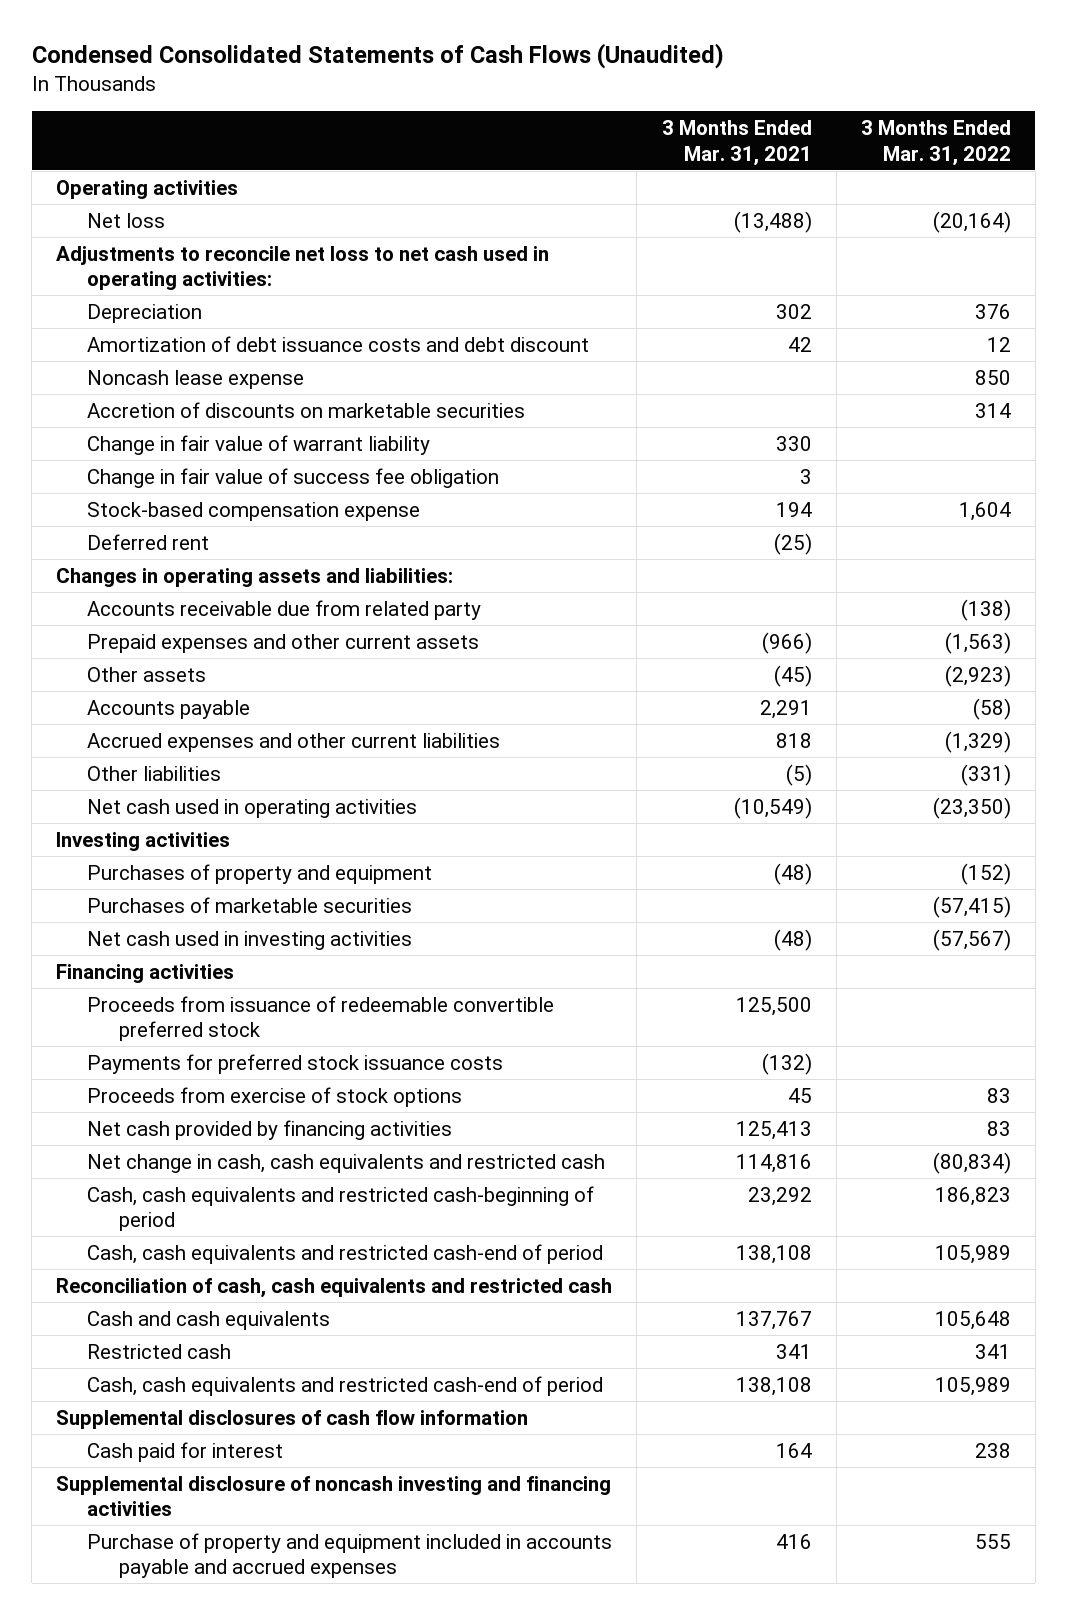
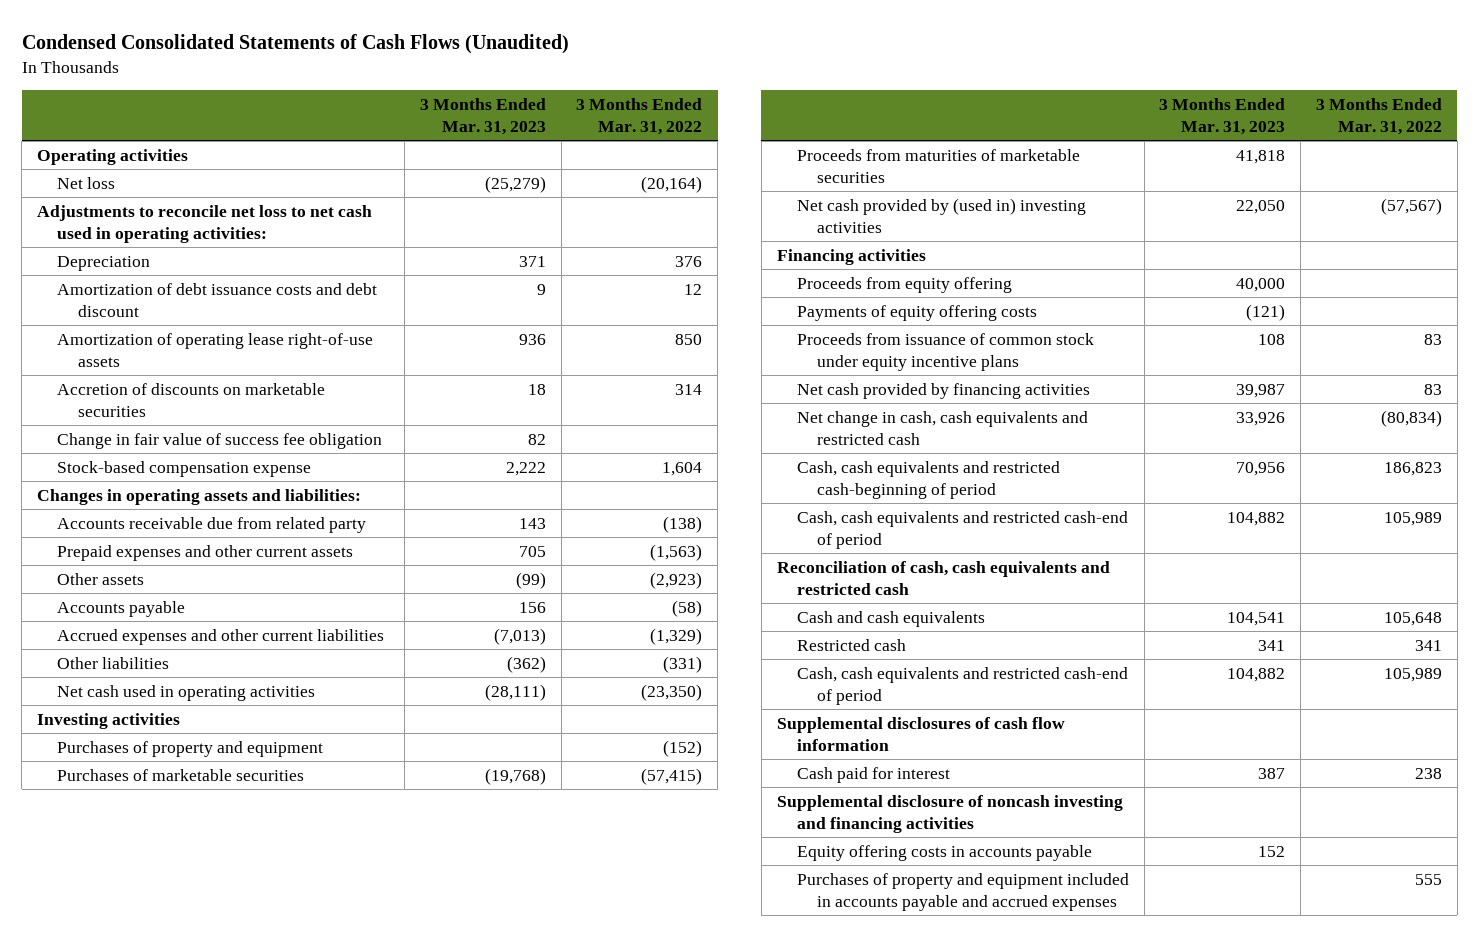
- | 3 Months Ended Mar. 31, 2021 | 3 Months Ended Mar. 31, 2022
+ | 3 Months Ended Mar. 31, 2023 | 3 Months Ended Mar. 31, 2022
- Noncash lease expense | | 850
+ Amortization of operating lease right-of-use assets | 936 | 850
- Change in fair value of warrant liability | 330 |
- Deferred rent | (25) |
- Net cash used in investing activities | (48) | (57,567)
+ Proceeds from maturities of marketable securities | 41,818 |
+ Net cash provided by (used in) investing activities | 22,050 | (57,567)
- Proceeds from issuance of redeemable convertible preferred stock | 125,500 |
- Payments for preferred stock issuance costs | (132) |
- Proceeds from exercise of stock options | 45 | 83
+ Proceeds from equity offering | 40,000 |
+ Payments of equity offering costs | (121) |
+ Proceeds from issuance of common stock under equity incentive plans | 108 | 83
- Purchase of property and equipment included in accounts payable and accrued expenses | 416 | 555
+ Equity offering costs in accounts payable | 152 |
+ Purchases of property and equipment included in accounts payable and accrued expenses | | 555

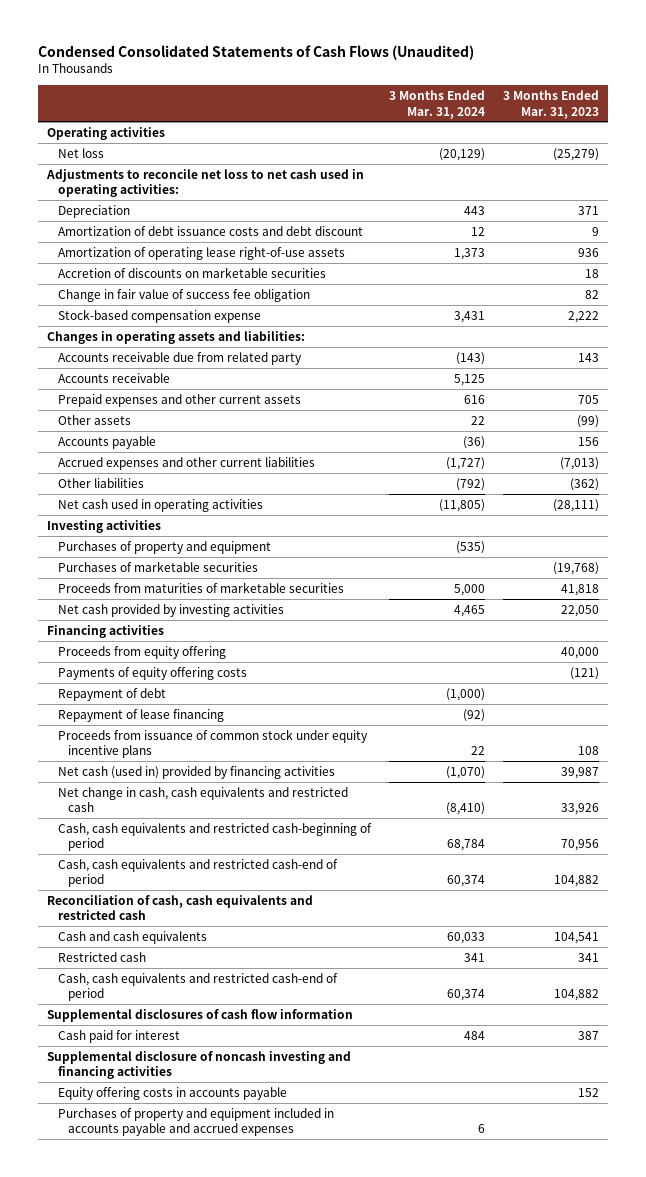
- | 3 Months Ended Mar. 31, 2023 | 3 Months Ended Mar. 31, 2022
+ | 3 Months Ended Mar. 31, 2024 | 3 Months Ended Mar. 31, 2023
+ Accounts receivable | 5,125 |
- Net cash provided by (used in) investing activities | 22,050 | (57,567)
+ Net cash provided by investing activities | 4,465 | 22,050
+ Repayment of debt | (1,000) |
+ Repayment of lease financing | (92) |
- Net cash provided by financing activities | 39,987 | 83
+ Net cash (used in) provided by financing activities | (1,070) | 39,987

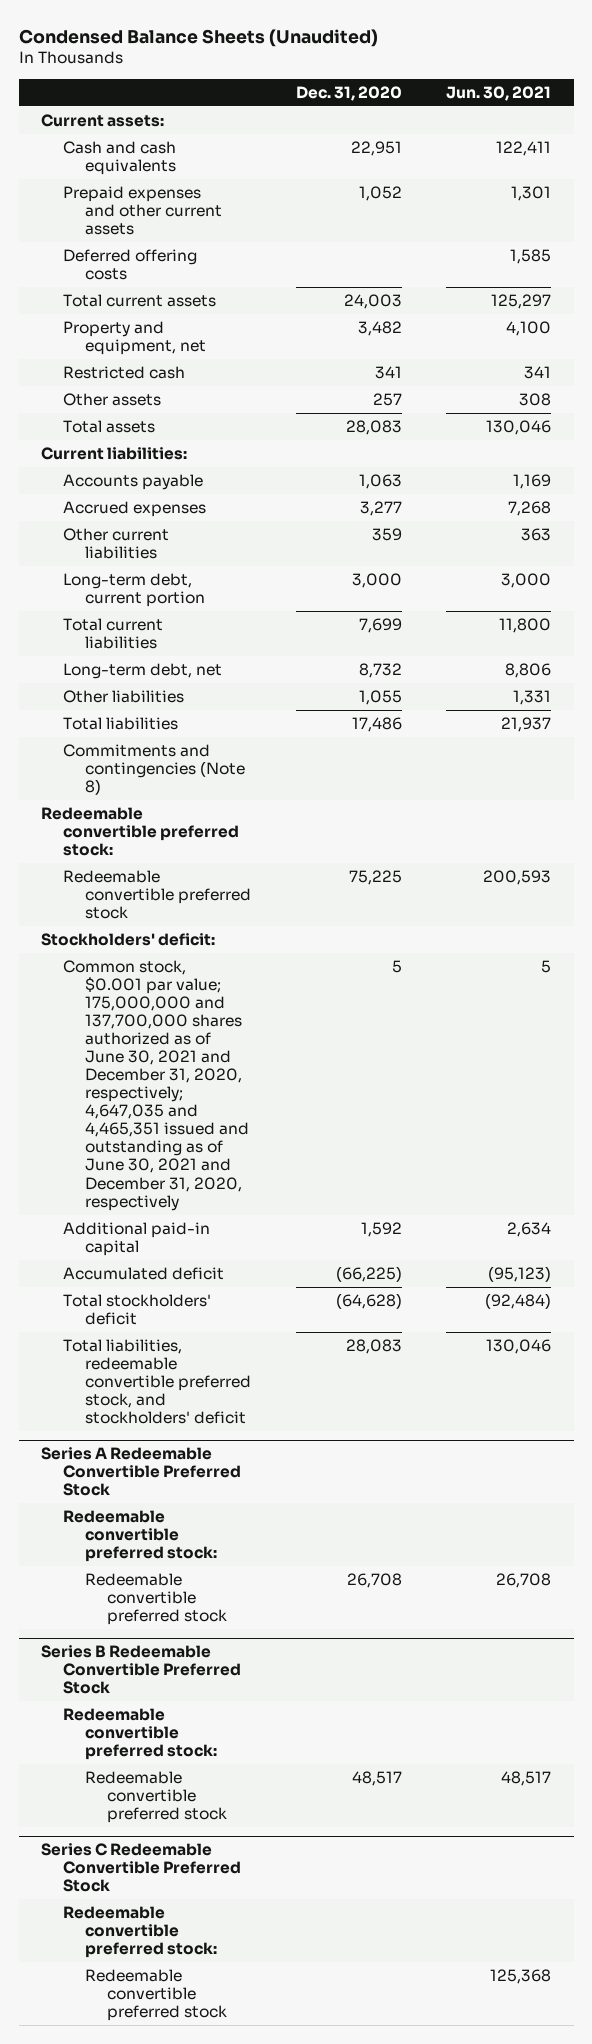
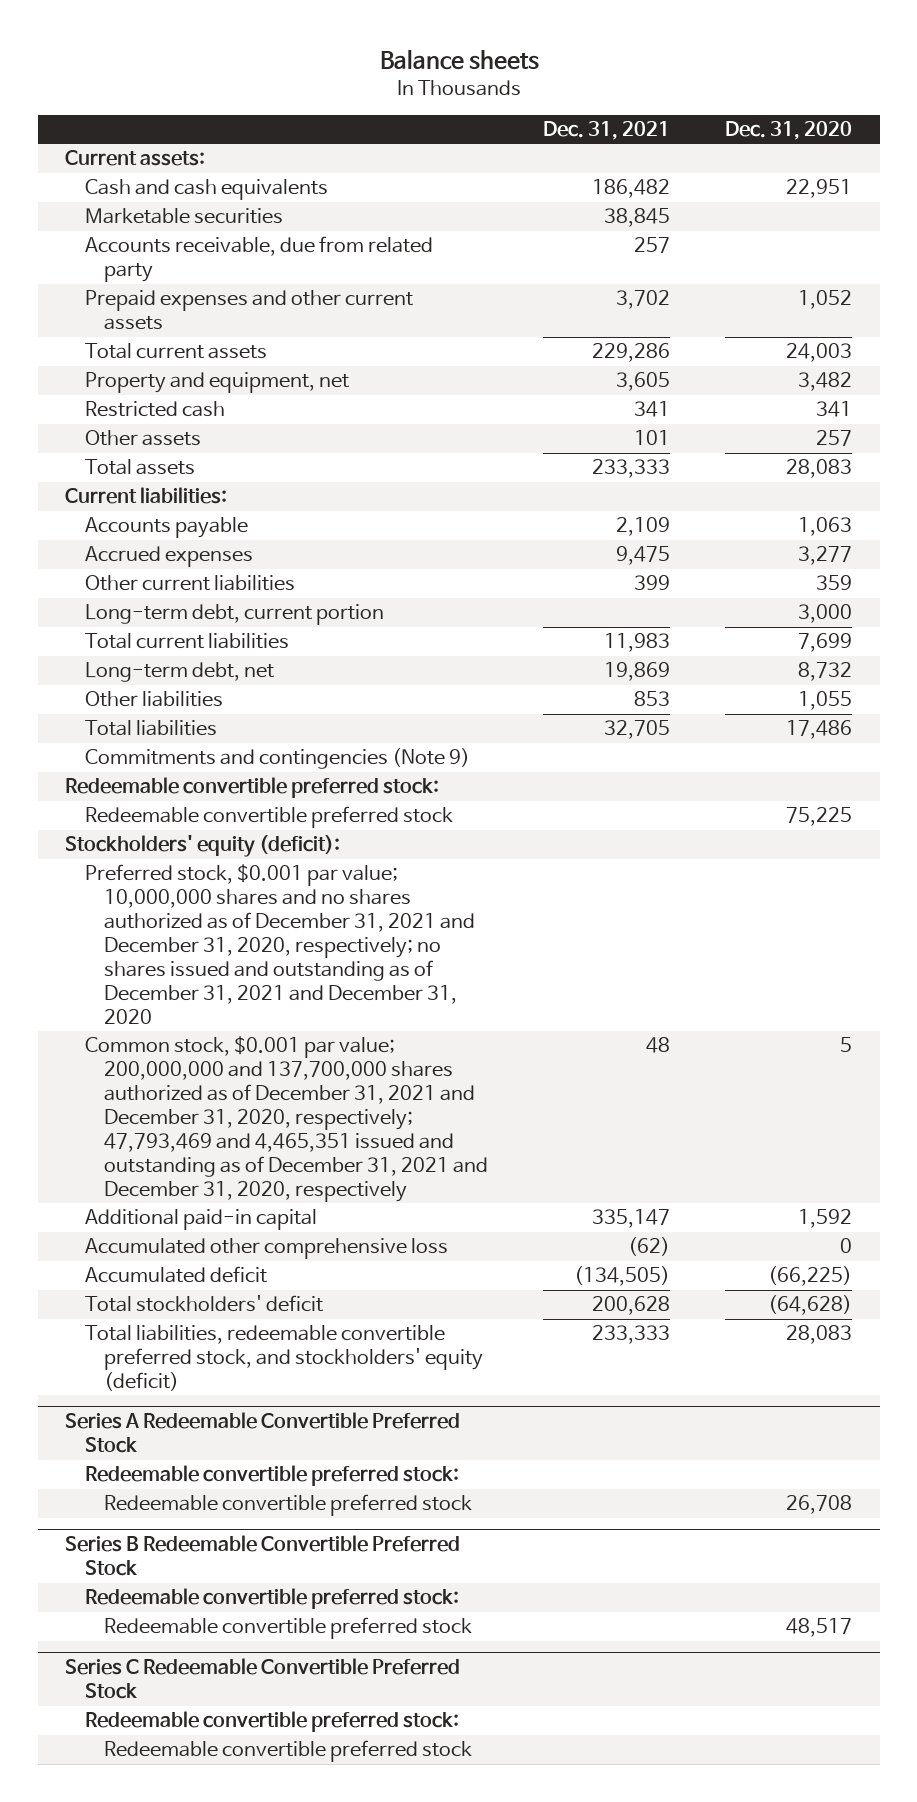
- Condensed Balance Sheets (Unaudited)
+ Balance sheets
- | Dec. 31, 2020 | Jun. 30, 2021
+ | Dec. 31, 2021 | Dec. 31, 2020
+ Marketable securities | 38,845 |
+ Accounts receivable, due from related party | 257 |
- Deferred offering costs | | 1,585
- Commitments and contingencies (Note 8)
+ Commitments and contingencies (Note 9)
- Stockholders' deficit:
- Common stock, $0.001 par value; 175,000,000 and 137,700,000 shares authorized as of June 30, 2021 and December 31, 2020, respectively; 4,647,035 and 4,465,351 issued and outstanding as of June 30, 2021 and December 31, 2020, respectively | 5 | 5
+ Stockholders' equity (deficit):
+ Preferred stock, $0.001 par value; 10,000,000 shares and no shares authorized as of December 31, 2021 and December 31, 2020, respectively; no shares issued and outstanding as of December 31, 2021 and December 31, 2020
+ Common stock, $0.001 par value; 200,000,000 and 137,700,000 shares authorized as of December 31, 2021 and December 31, 2020, respectively; 47,793,469 and 4,465,351 issued and outstanding as of December 31, 2021 and December 31, 2020, respectively | 48 | 5
+ Accumulated other comprehensive loss | (62) | 0
- Total liabilities, redeemable convertible preferred stock, and stockholders' deficit | 28,083 | 130,046
+ Total liabilities, redeemable convertible preferred stock, and stockholders' equity (deficit) | 233,333 | 28,083

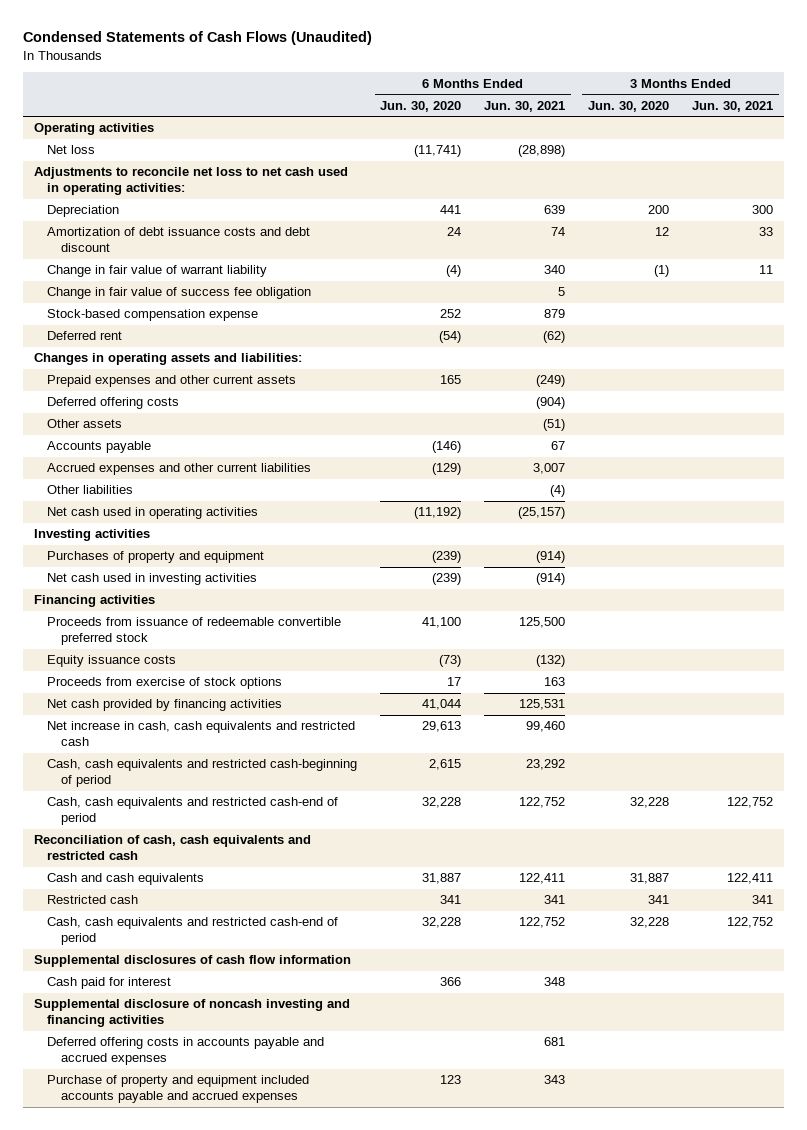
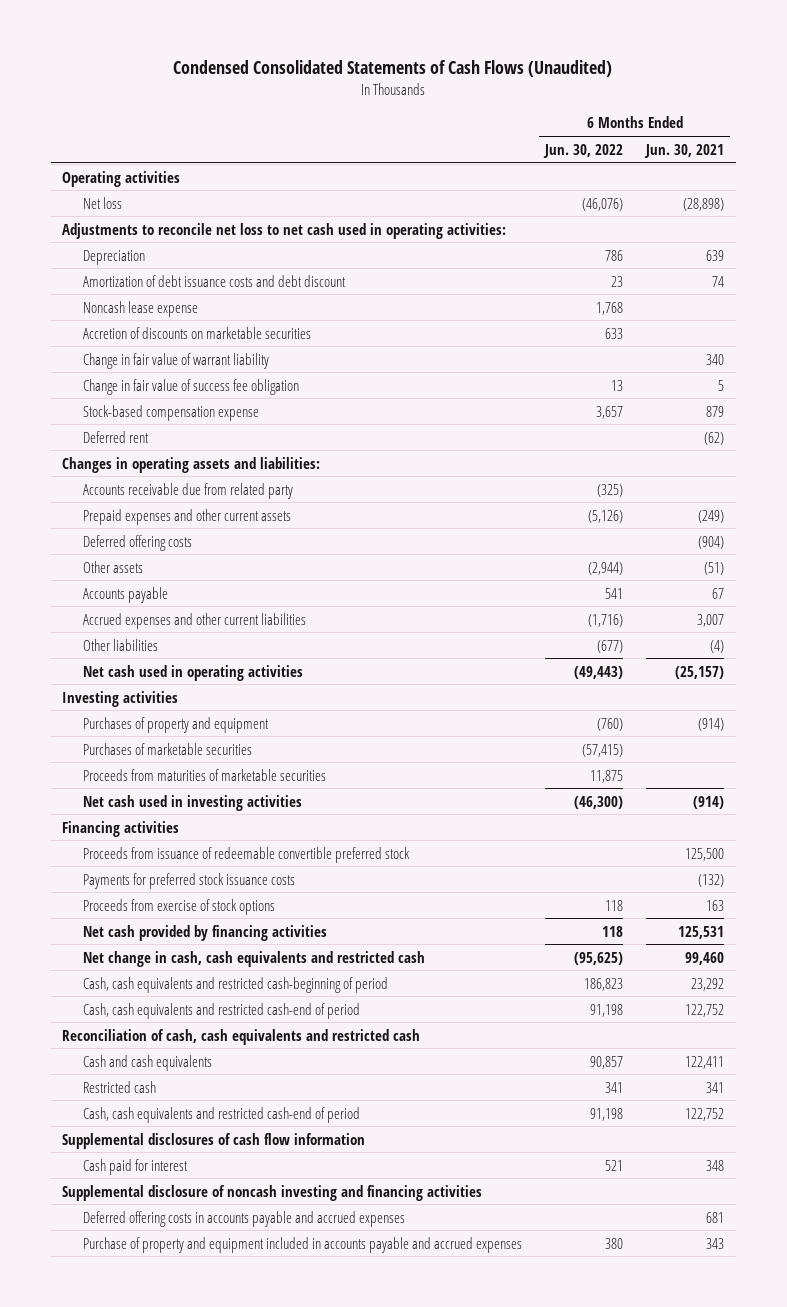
- Condensed Statements of Cash Flows (Unaudited)
+ Condensed Consolidated Statements of Cash Flows (Unaudited)
- | 6 Months Ended Jun. 30, 2020 | 6 Months Ended Jun. 30, 2021 | 3 Months Ended Jun. 30, 2020 | 3 Months Ended Jun. 30, 2021
+ | 6 Months Ended Jun. 30, 2022 | 6 Months Ended Jun. 30, 2021
+ Noncash lease expense | 1,768 |
+ Accretion of discounts on marketable securities | 633 |
+ Accounts receivable due from related party | (325) |
+ Purchases of marketable securities | (57,415) |
+ Proceeds from maturities of marketable securities | 11,875 |
- Equity issuance costs | (73) | (132) | |
+ Payments for preferred stock issuance costs | | (132)
- Net increase in cash, cash equivalents and restricted cash | 29,613 | 99,460 | |
+ Net change in cash, cash equivalents and restricted cash | (95,625) | 99,460
- Purchase of property and equipment included accounts payable and accrued expenses | 123 | 343 | |
+ Purchase of property and equipment included in accounts payable and accrued expenses | 380 | 343

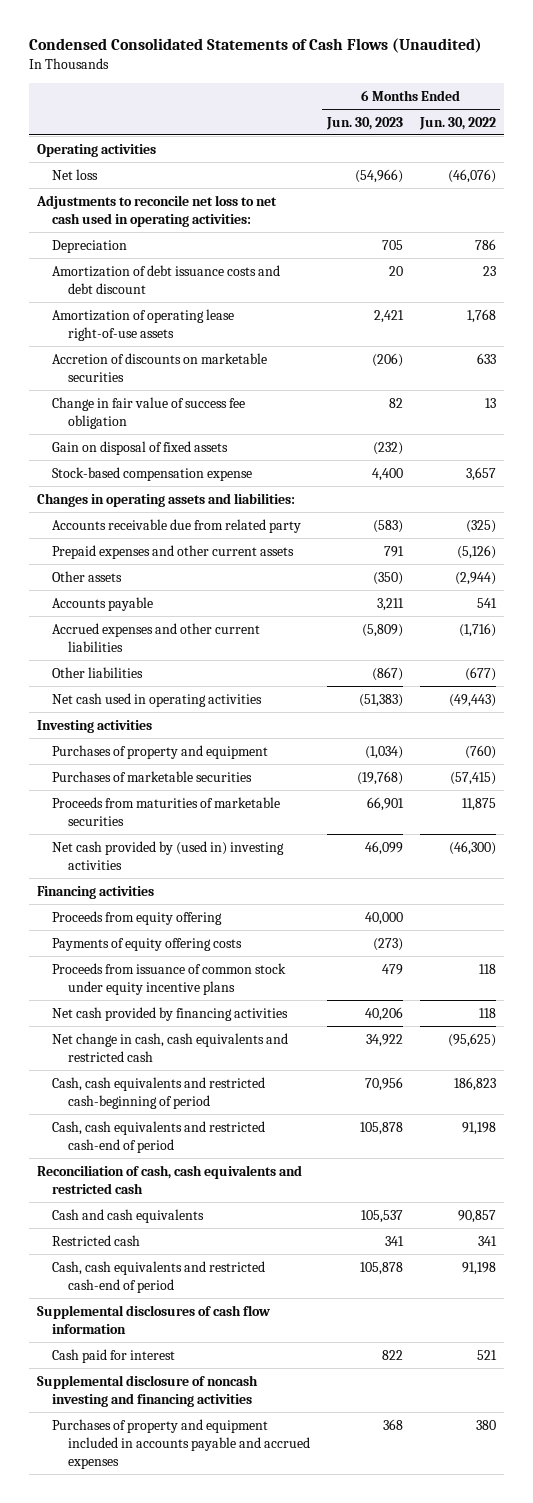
- | 6 Months Ended Jun. 30, 2022 | 6 Months Ended Jun. 30, 2021
+ | 6 Months Ended Jun. 30, 2023 | 6 Months Ended Jun. 30, 2022
- Noncash lease expense | 1,768 |
+ Amortization of operating lease right-of-use assets | 2,421 | 1,768
- Change in fair value of warrant liability | | 340
+ Gain on disposal of fixed assets | (232) |
- Deferred rent | | (62)
- Deferred offering costs | | (904)
- Net cash used in investing activities | (46,300) | (914)
+ Net cash provided by (used in) investing activities | 46,099 | (46,300)
- Proceeds from issuance of redeemable convertible preferred stock | | 125,500
- Payments for preferred stock issuance costs | | (132)
- Proceeds from exercise of stock options | 118 | 163
+ Proceeds from equity offering | 40,000 |
+ Payments of equity offering costs | (273) |
+ Proceeds from issuance of common stock under equity incentive plans | 479 | 118
- Deferred offering costs in accounts payable and accrued expenses | | 681
- Purchase of property and equipment included in accounts payable and accrued expenses | 380 | 343
+ Purchases of property and equipment included in accounts payable and accrued expenses | 368 | 380

